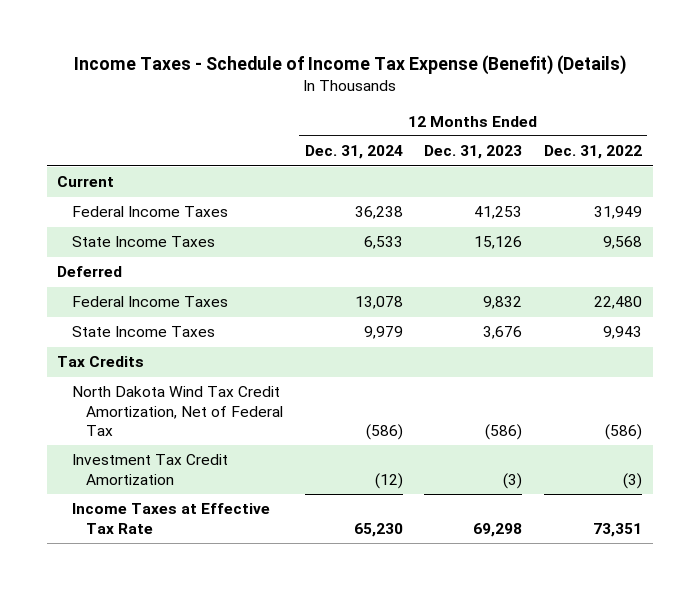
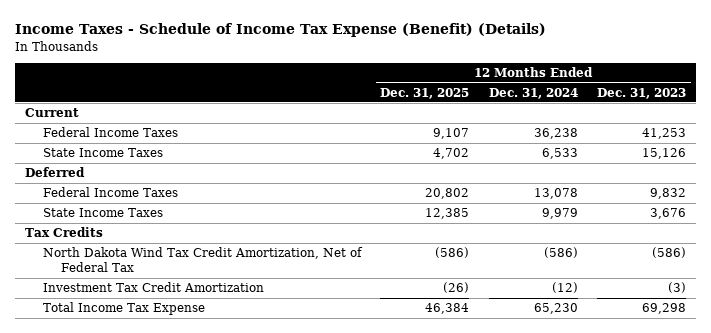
- | 12 Months Ended Dec. 31, 2024 | 12 Months Ended Dec. 31, 2023 | 12 Months Ended Dec. 31, 2022
+ | 12 Months Ended Dec. 31, 2025 | 12 Months Ended Dec. 31, 2024 | 12 Months Ended Dec. 31, 2023
- Income Taxes at Effective Tax Rate | 65,230 | 69,298 | 73,351
+ Total Income Tax Expense | 46,384 | 65,230 | 69,298

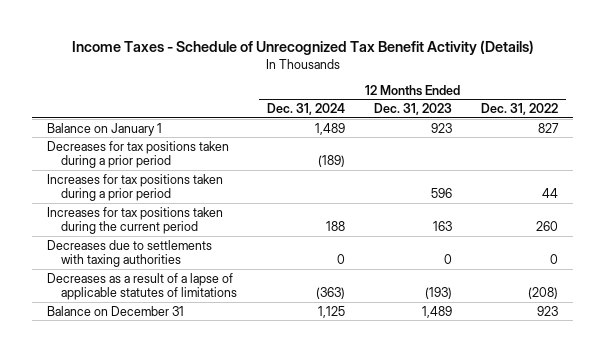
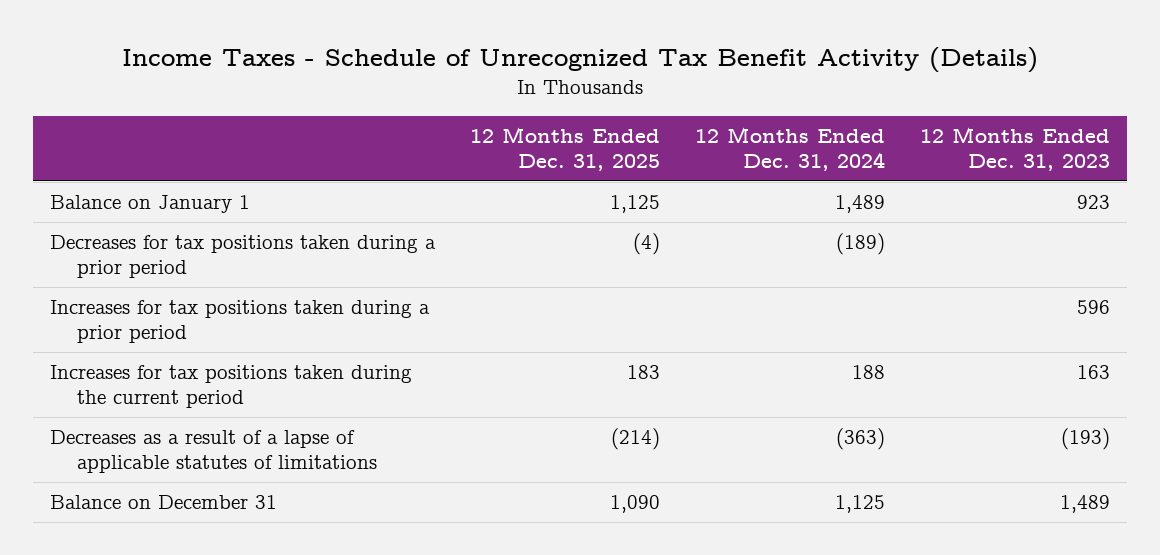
- | 12 Months Ended Dec. 31, 2024 | 12 Months Ended Dec. 31, 2023 | 12 Months Ended Dec. 31, 2022
+ | 12 Months Ended Dec. 31, 2025 | 12 Months Ended Dec. 31, 2024 | 12 Months Ended Dec. 31, 2023
- Decreases due to settlements with taxing authorities | 0 | 0 | 0

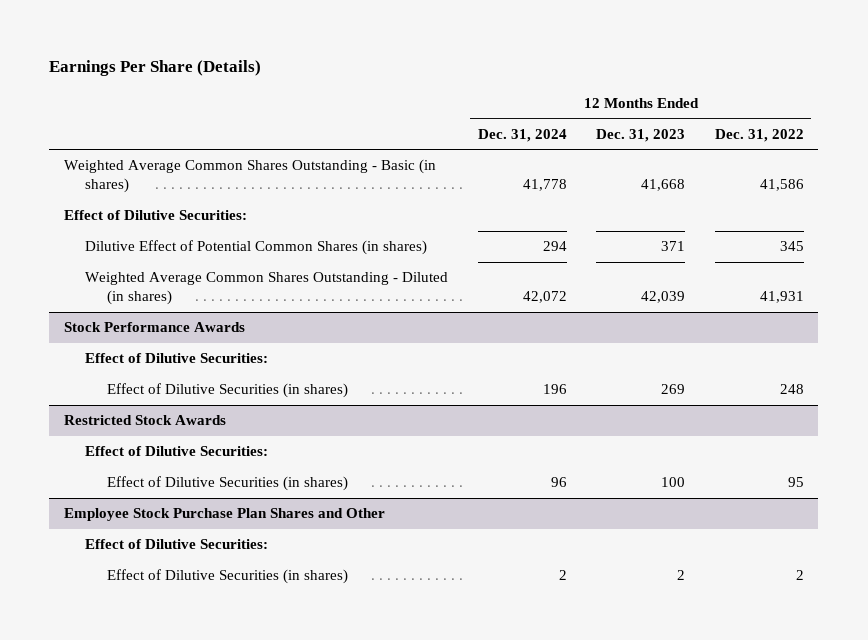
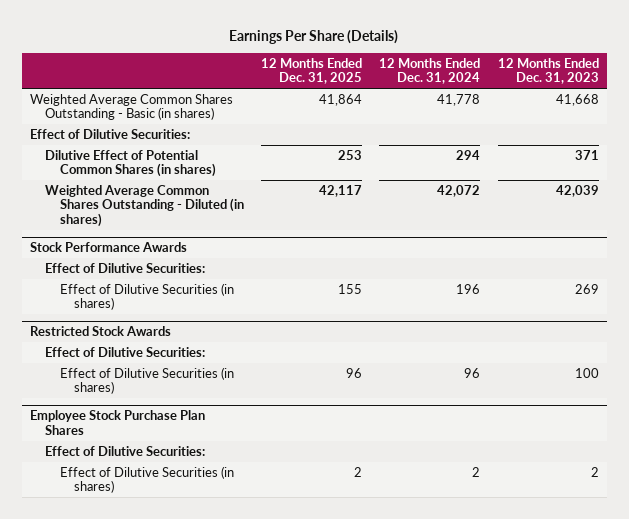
- | 12 Months Ended Dec. 31, 2024 | 12 Months Ended Dec. 31, 2023 | 12 Months Ended Dec. 31, 2022
+ | 12 Months Ended Dec. 31, 2025 | 12 Months Ended Dec. 31, 2024 | 12 Months Ended Dec. 31, 2023
- Employee Stock Purchase Plan Shares and Other
+ Employee Stock Purchase Plan Shares

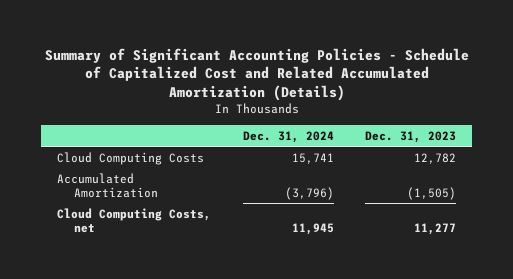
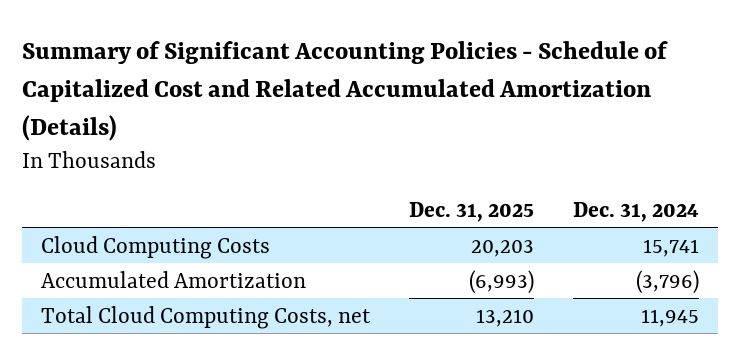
- | Dec. 31, 2024 | Dec. 31, 2023
+ | Dec. 31, 2025 | Dec. 31, 2024
- Cloud Computing Costs, net | 11,945 | 11,277
+ Total Cloud Computing Costs, net | 13,210 | 11,945

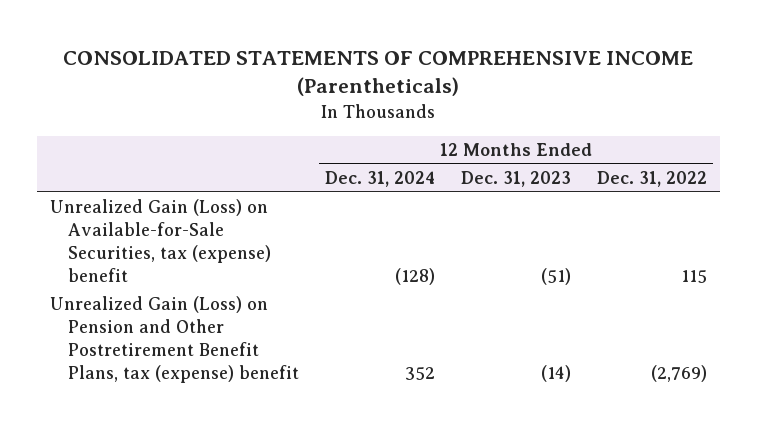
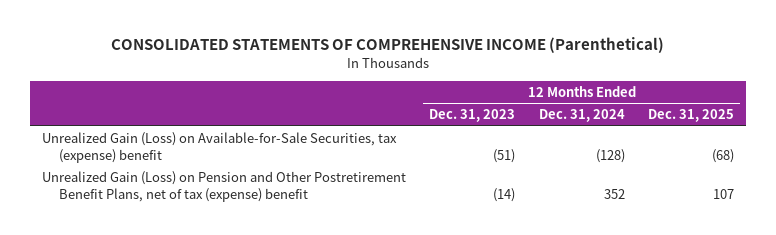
- CONSOLIDATED STATEMENTS OF COMPREHENSIVE INCOME (Parentheticals)
+ CONSOLIDATED STATEMENTS OF COMPREHENSIVE INCOME (Parenthetical)
- | 12 Months Ended Dec. 31, 2024 | 12 Months Ended Dec. 31, 2023 | 12 Months Ended Dec. 31, 2022
+ | 12 Months Ended Dec. 31, 2023 | 12 Months Ended Dec. 31, 2024 | 12 Months Ended Dec. 31, 2025
- Unrealized Gain (Loss) on Pension and Other Postretirement Benefit Plans, tax (expense) benefit | 352 | (14) | (2,769)
+ Unrealized Gain (Loss) on Pension and Other Postretirement Benefit Plans, net of tax (expense) benefit | (14) | 352 | 107

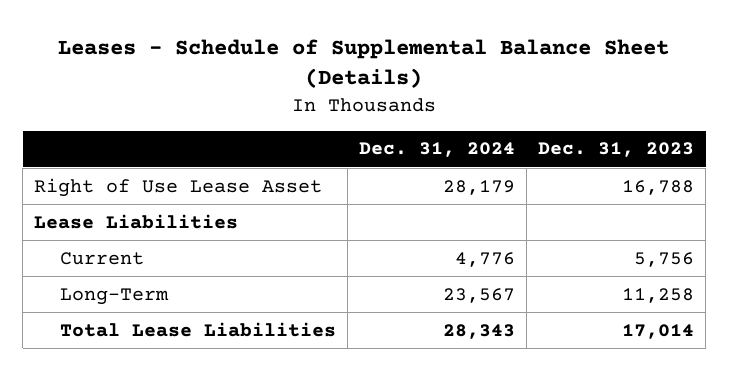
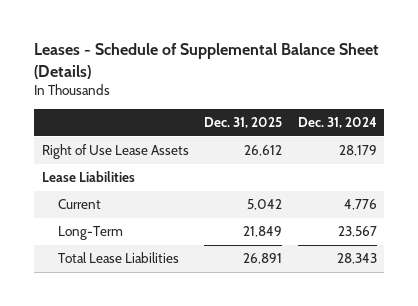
- | Dec. 31, 2024 | Dec. 31, 2023
+ | Dec. 31, 2025 | Dec. 31, 2024
- Right of Use Lease Asset | 28,179 | 16,788
+ Right of Use Lease Assets | 26,612 | 28,179

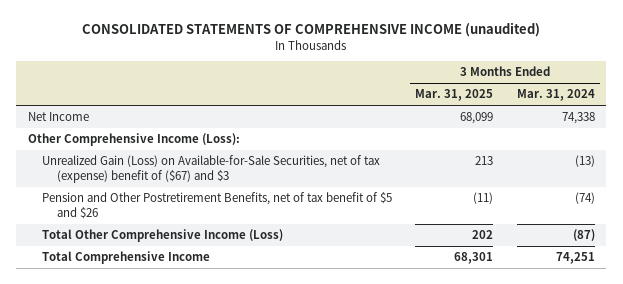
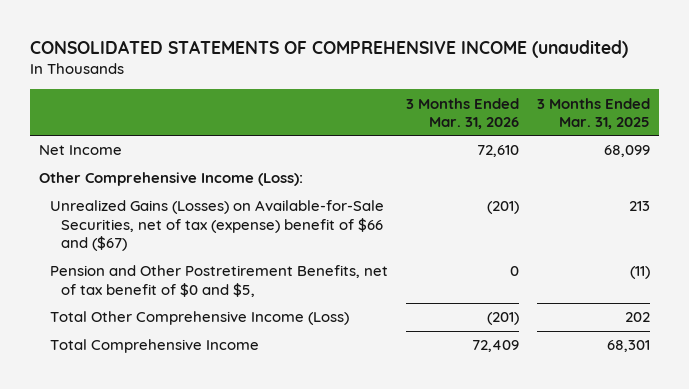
- | 3 Months Ended Mar. 31, 2025 | 3 Months Ended Mar. 31, 2024
+ | 3 Months Ended Mar. 31, 2026 | 3 Months Ended Mar. 31, 2025
- Unrealized Gain (Loss) on Available-for-Sale Securities, net of tax (expense) benefit of ($67) and $3 | 213 | (13)
- Pension and Other Postretirement Benefits, net of tax benefit of $5 and $26 | (11) | (74)
+ Unrealized Gains (Losses) on Available-for-Sale Securities, net of tax (expense) benefit of $66 and ($67) | (201) | 213
+ Pension and Other Postretirement Benefits, net of tax benefit of $0 and $5, | 0 | (11)

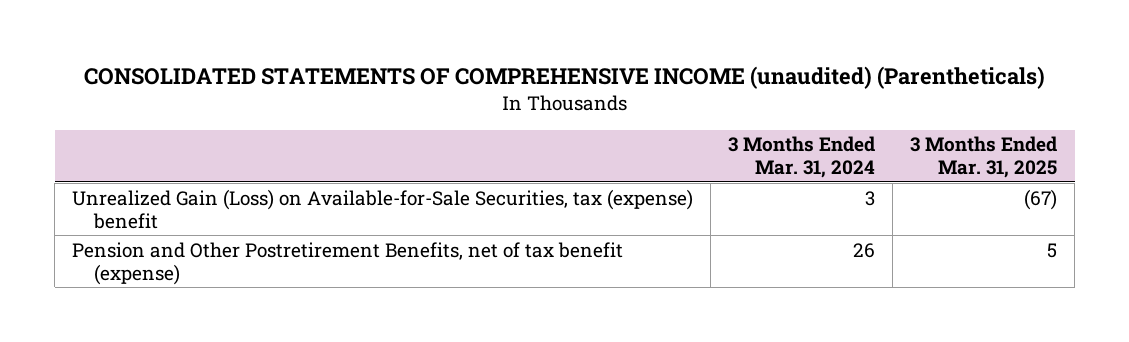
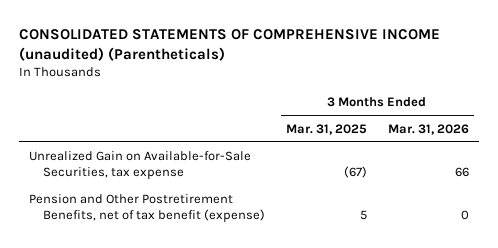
- | 3 Months Ended Mar. 31, 2024 | 3 Months Ended Mar. 31, 2025
+ | 3 Months Ended Mar. 31, 2025 | 3 Months Ended Mar. 31, 2026
- Unrealized Gain (Loss) on Available-for-Sale Securities, tax (expense) benefit | 3 | (67)
+ Unrealized Gain on Available-for-Sale Securities, tax expense | (67) | 66

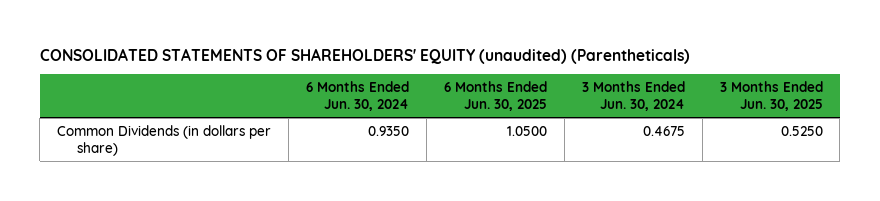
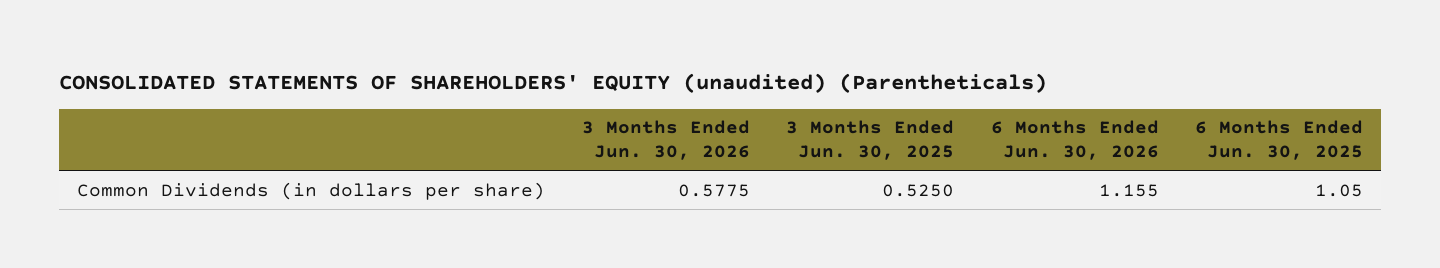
- | 6 Months Ended Jun. 30, 2024 | 6 Months Ended Jun. 30, 2025 | 3 Months Ended Jun. 30, 2024 | 3 Months Ended Jun. 30, 2025
+ | 3 Months Ended Jun. 30, 2026 | 3 Months Ended Jun. 30, 2025 | 6 Months Ended Jun. 30, 2026 | 6 Months Ended Jun. 30, 2025
- Common Dividends (in dollars per share) | 0.9350 | 1.0500 | 0.4675 | 0.5250
+ Common Dividends (in dollars per share) | 0.5775 | 0.5250 | 1.155 | 1.05

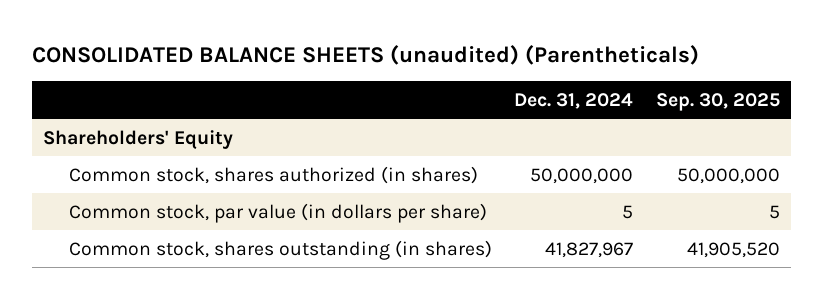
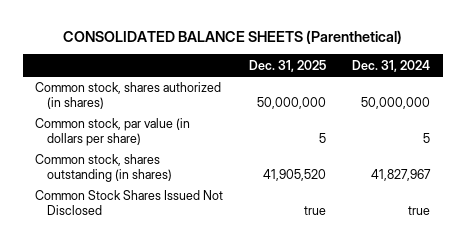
- CONSOLIDATED BALANCE SHEETS (unaudited) (Parentheticals)
+ CONSOLIDATED BALANCE SHEETS (Parenthetical)
- | Dec. 31, 2024 | Sep. 30, 2025
+ | Dec. 31, 2025 | Dec. 31, 2024
- Shareholders' Equity
+ Common Stock Shares Issued Not Disclosed | true | true

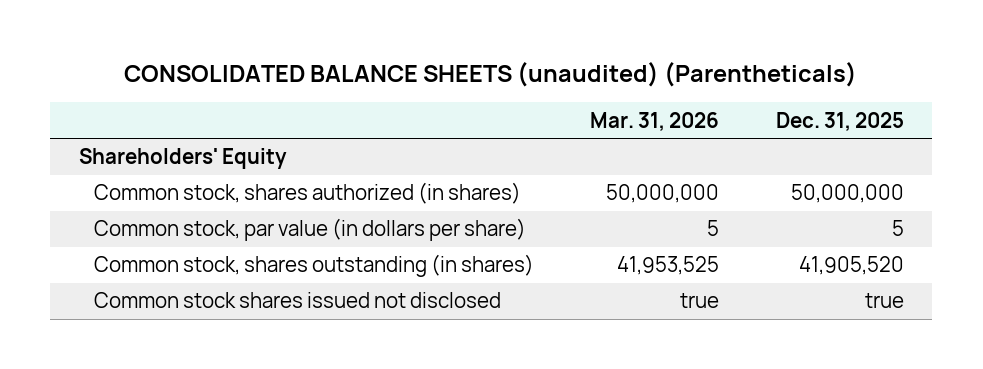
- CONSOLIDATED BALANCE SHEETS (Parenthetical)
+ CONSOLIDATED BALANCE SHEETS (unaudited) (Parentheticals)
- | Dec. 31, 2025 | Dec. 31, 2024
+ | Mar. 31, 2026 | Dec. 31, 2025
+ Shareholders' Equity
- Common Stock Shares Issued Not Disclosed | true | true
+ Common stock shares issued not disclosed | true | true

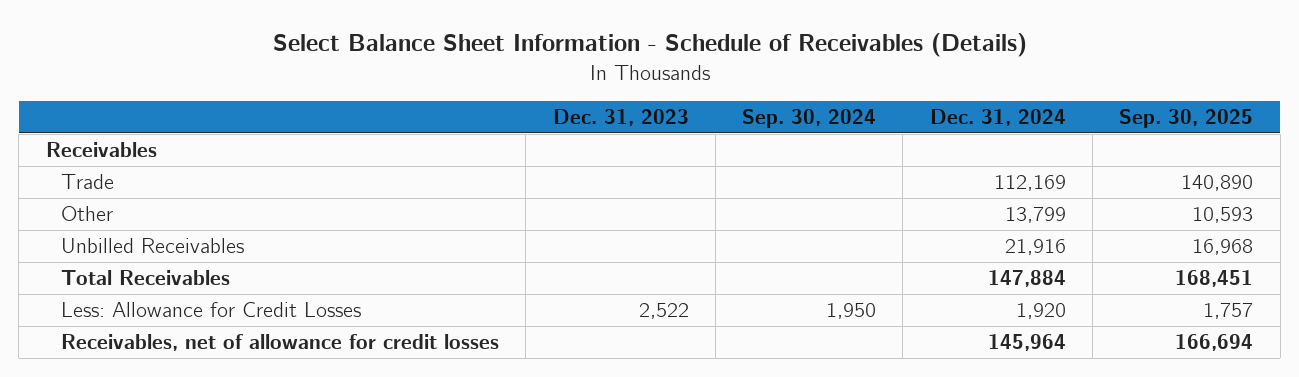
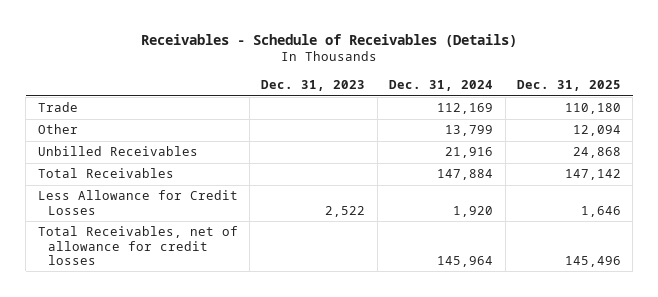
- Select Balance Sheet Information - Schedule of Receivables (Details)
+ Receivables - Schedule of Receivables (Details)
- | Dec. 31, 2023 | Sep. 30, 2024 | Dec. 31, 2024 | Sep. 30, 2025
+ | Dec. 31, 2023 | Dec. 31, 2024 | Dec. 31, 2025
- Receivables
- Less: Allowance for Credit Losses | 2,522 | 1,950 | 1,920 | 1,757
- Receivables, net of allowance for credit losses | | | 145,964 | 166,694
+ Less Allowance for Credit Losses | 2,522 | 1,920 | 1,646
+ Total Receivables, net of allowance for credit losses | | 145,964 | 145,496

